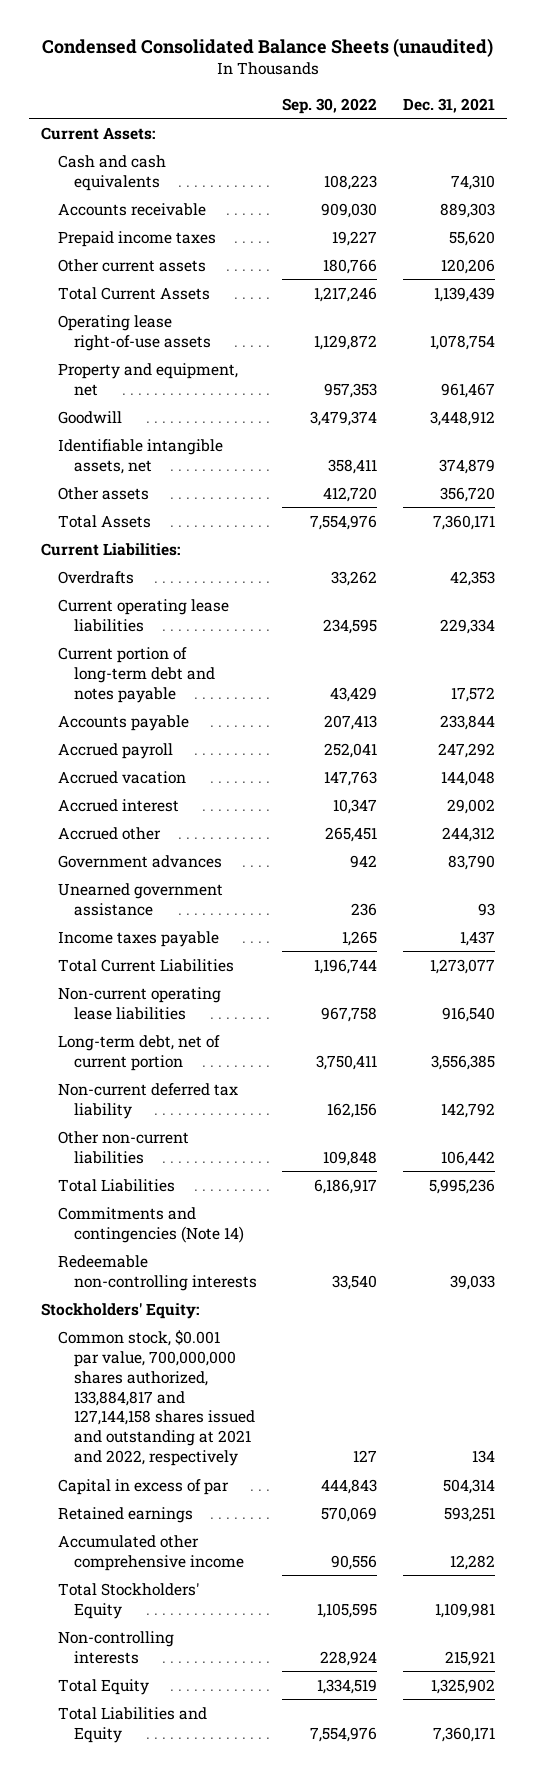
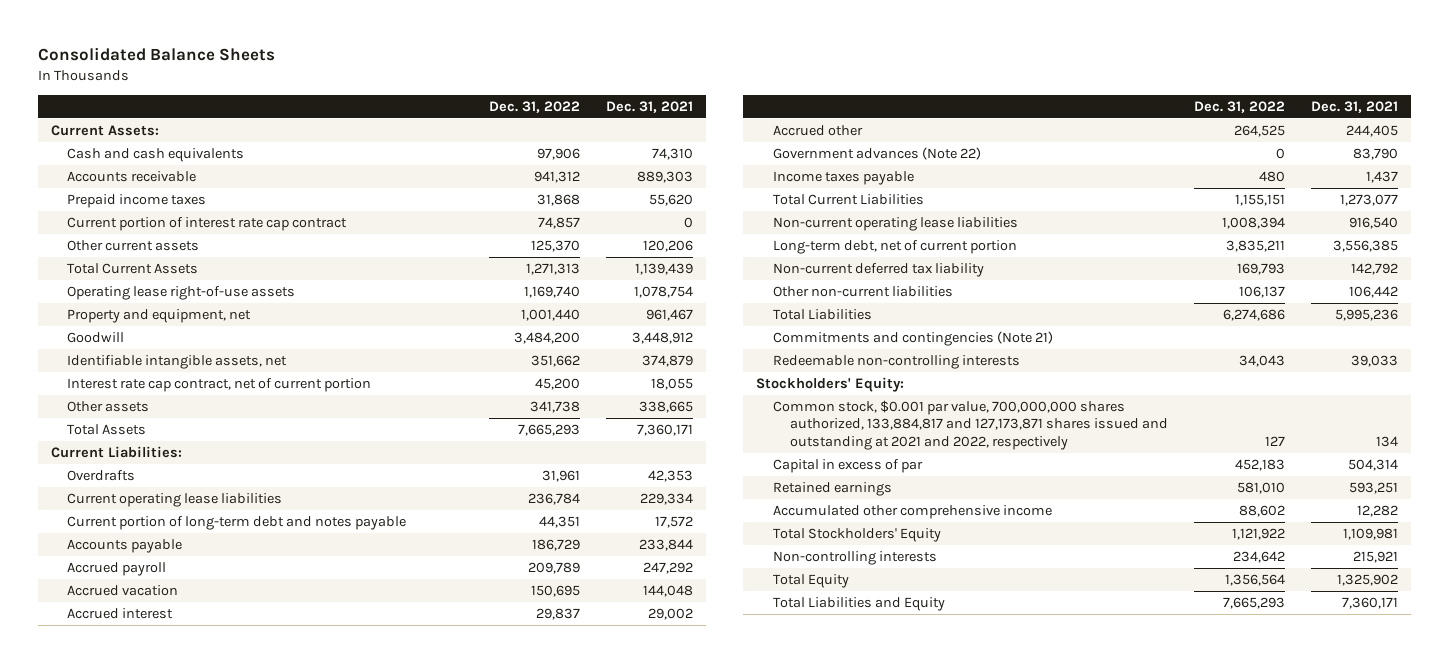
- Condensed Consolidated Balance Sheets (unaudited)
+ Consolidated Balance Sheets
- | Sep. 30, 2022 | Dec. 31, 2021
+ | Dec. 31, 2022 | Dec. 31, 2021
+ Current portion of interest rate cap contract | 74,857 | 0
- Other assets | 412,720 | 356,720
+ Interest rate cap contract, net of current portion | 45,200 | 18,055
+ Other assets | 341,738 | 338,665
- Accrued other | 265,451 | 244,312
- Government advances | 942 | 83,790
- Unearned government assistance | 236 | 93
+ Accrued other | 264,525 | 244,405
+ Government advances (Note 22) | 0 | 83,790
- Commitments and contingencies (Note 14)
+ Commitments and contingencies (Note 21)
- Common stock, $0.001 par value, 700,000,000 shares authorized, 133,884,817 and 127,144,158 shares issued and outstanding at 2021 and 2022, respectively | 127 | 134
+ Common stock, $0.001 par value, 700,000,000 shares authorized, 133,884,817 and 127,173,871 shares issued and outstanding at 2021 and 2022, respectively | 127 | 134

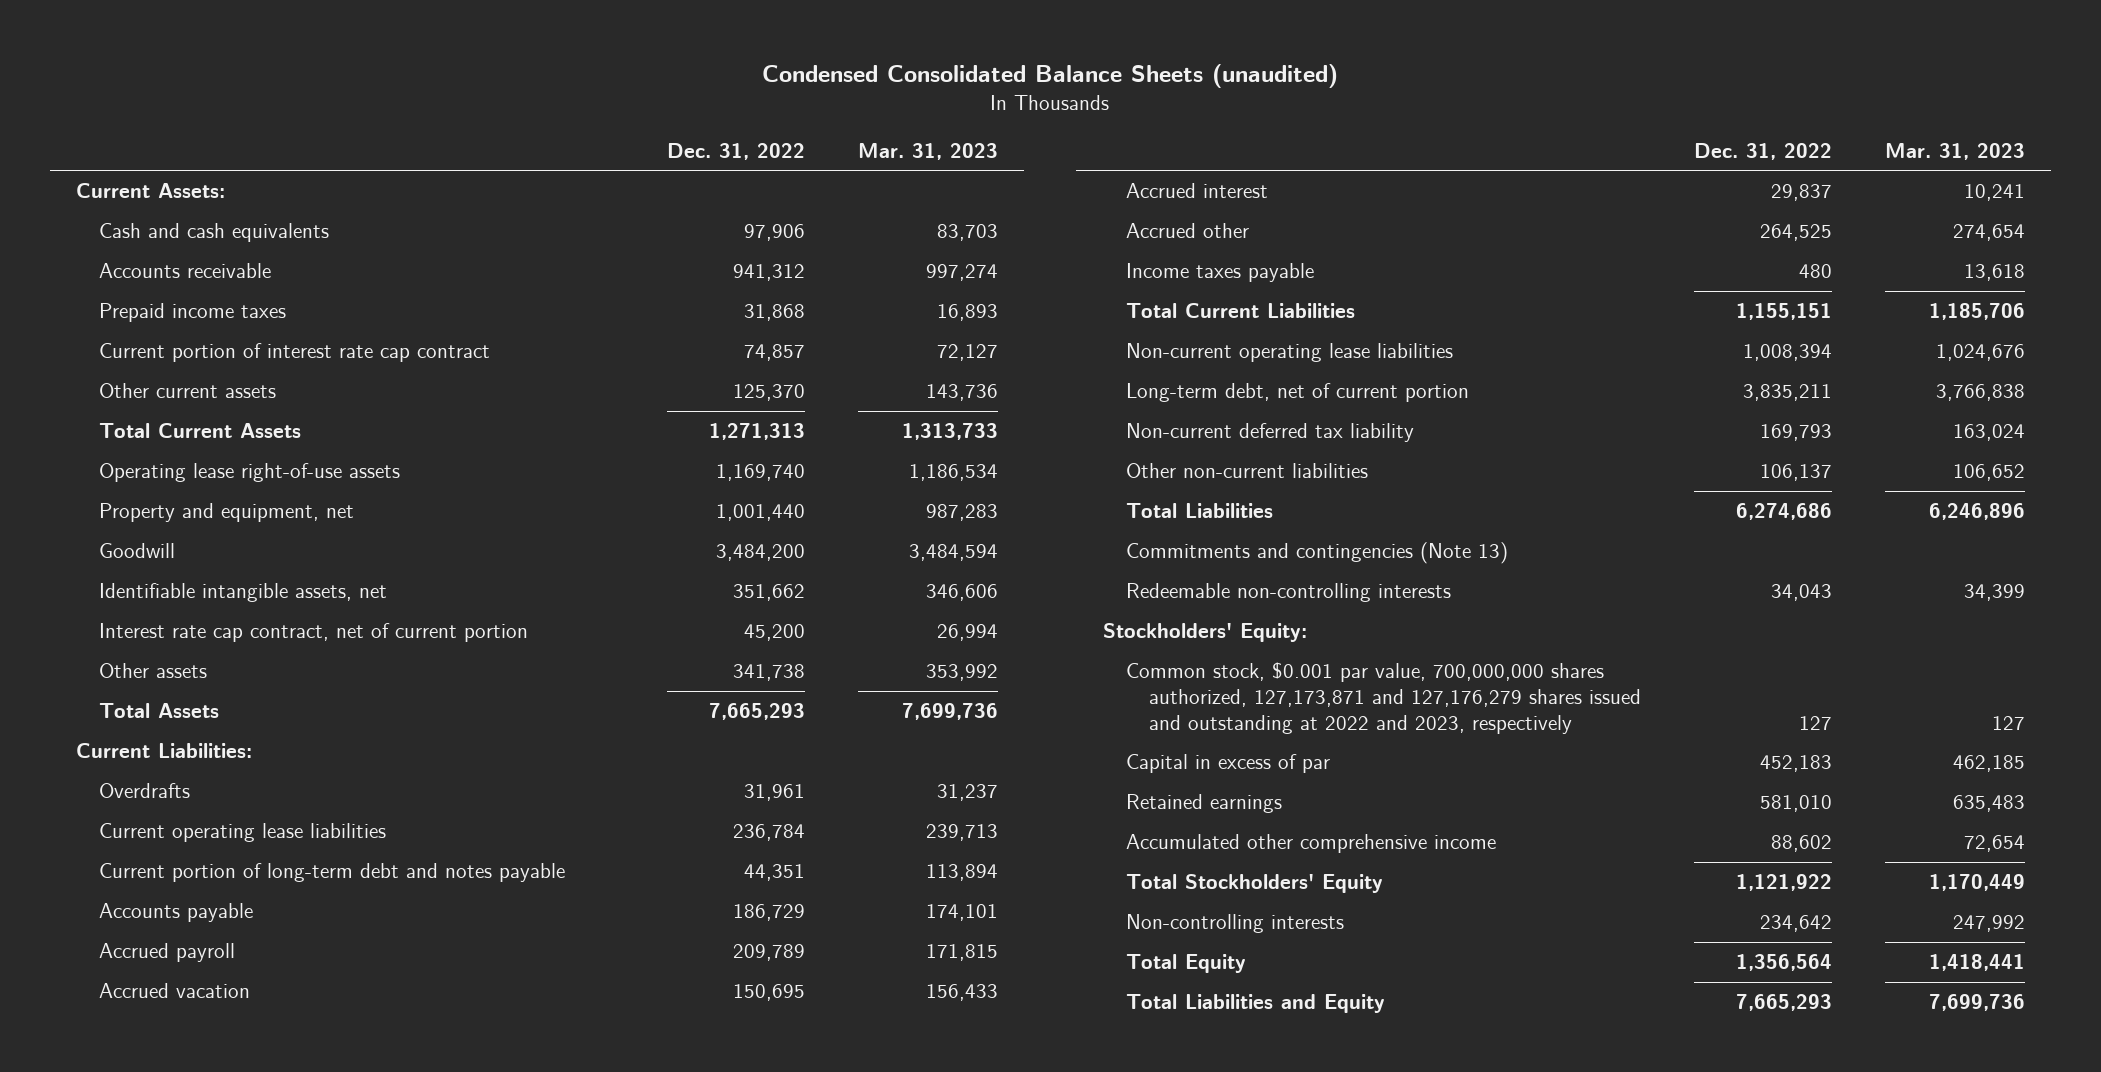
- Consolidated Balance Sheets
+ Condensed Consolidated Balance Sheets (unaudited)
- | Dec. 31, 2022 | Dec. 31, 2021
+ | Dec. 31, 2022 | Mar. 31, 2023
- Government advances (Note 22) | 0 | 83,790
- Commitments and contingencies (Note 21)
+ Commitments and contingencies (Note 13)
- Common stock, $0.001 par value, 700,000,000 shares authorized, 133,884,817 and 127,173,871 shares issued and outstanding at 2021 and 2022, respectively | 127 | 134
+ Common stock, $0.001 par value, 700,000,000 shares authorized, 127,173,871 and 127,176,279 shares issued and outstanding at 2022 and 2023, respectively | 127 | 127

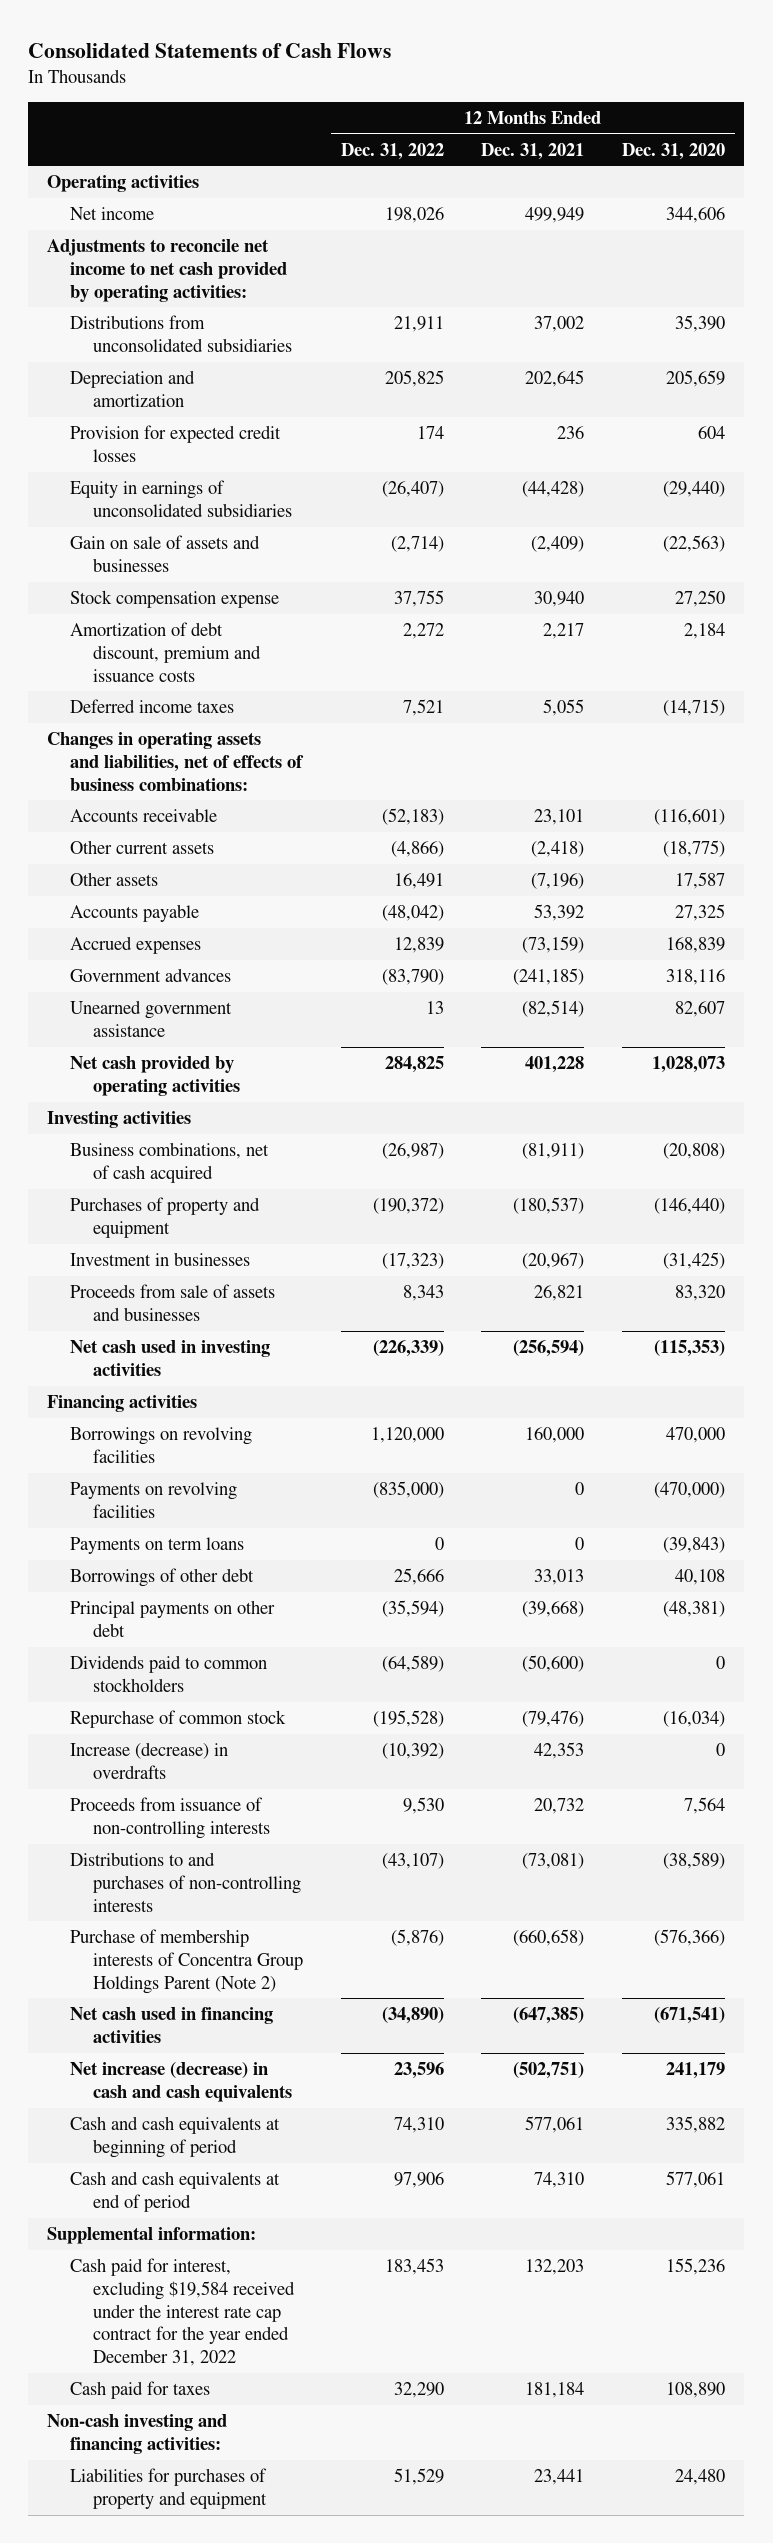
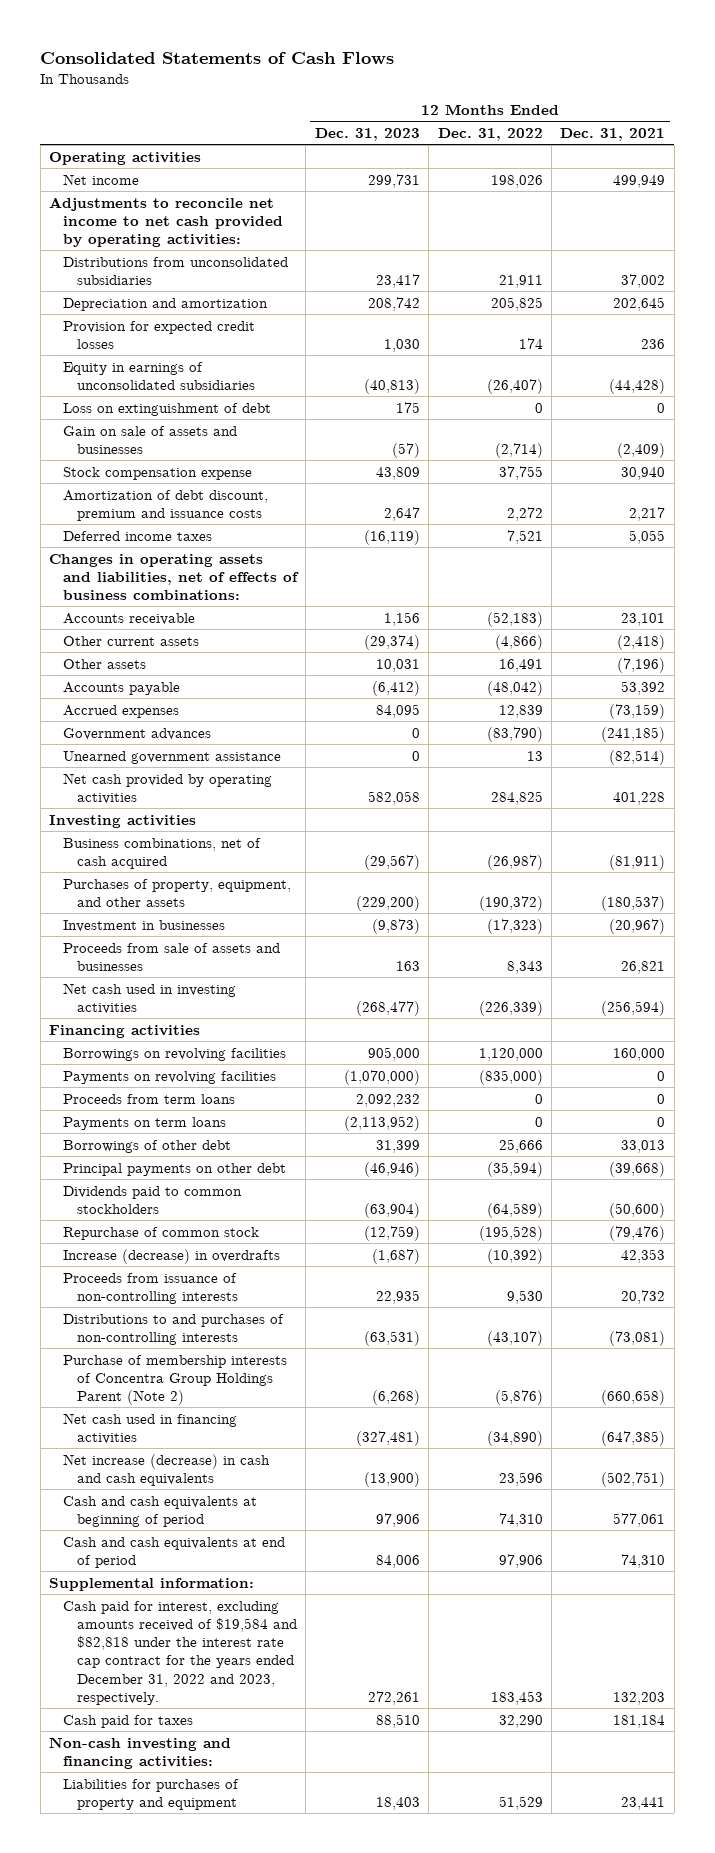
- | 12 Months Ended Dec. 31, 2022 | 12 Months Ended Dec. 31, 2021 | 12 Months Ended Dec. 31, 2020
+ | 12 Months Ended Dec. 31, 2023 | 12 Months Ended Dec. 31, 2022 | 12 Months Ended Dec. 31, 2021
+ Loss on extinguishment of debt | 175 | 0 | 0
- Purchases of property and equipment | (190,372) | (180,537) | (146,440)
+ Purchases of property, equipment, and other assets | (229,200) | (190,372) | (180,537)
+ Proceeds from term loans | 2,092,232 | 0 | 0
- Cash paid for interest, excluding $19,584 received under the interest rate cap contract for the year ended December 31, 2022 | 183,453 | 132,203 | 155,236
+ Cash paid for interest, excluding amounts received of $19,584 and $82,818 under the interest rate cap contract for the years ended December 31, 2022 and 2023, respectively. | 272,261 | 183,453 | 132,203

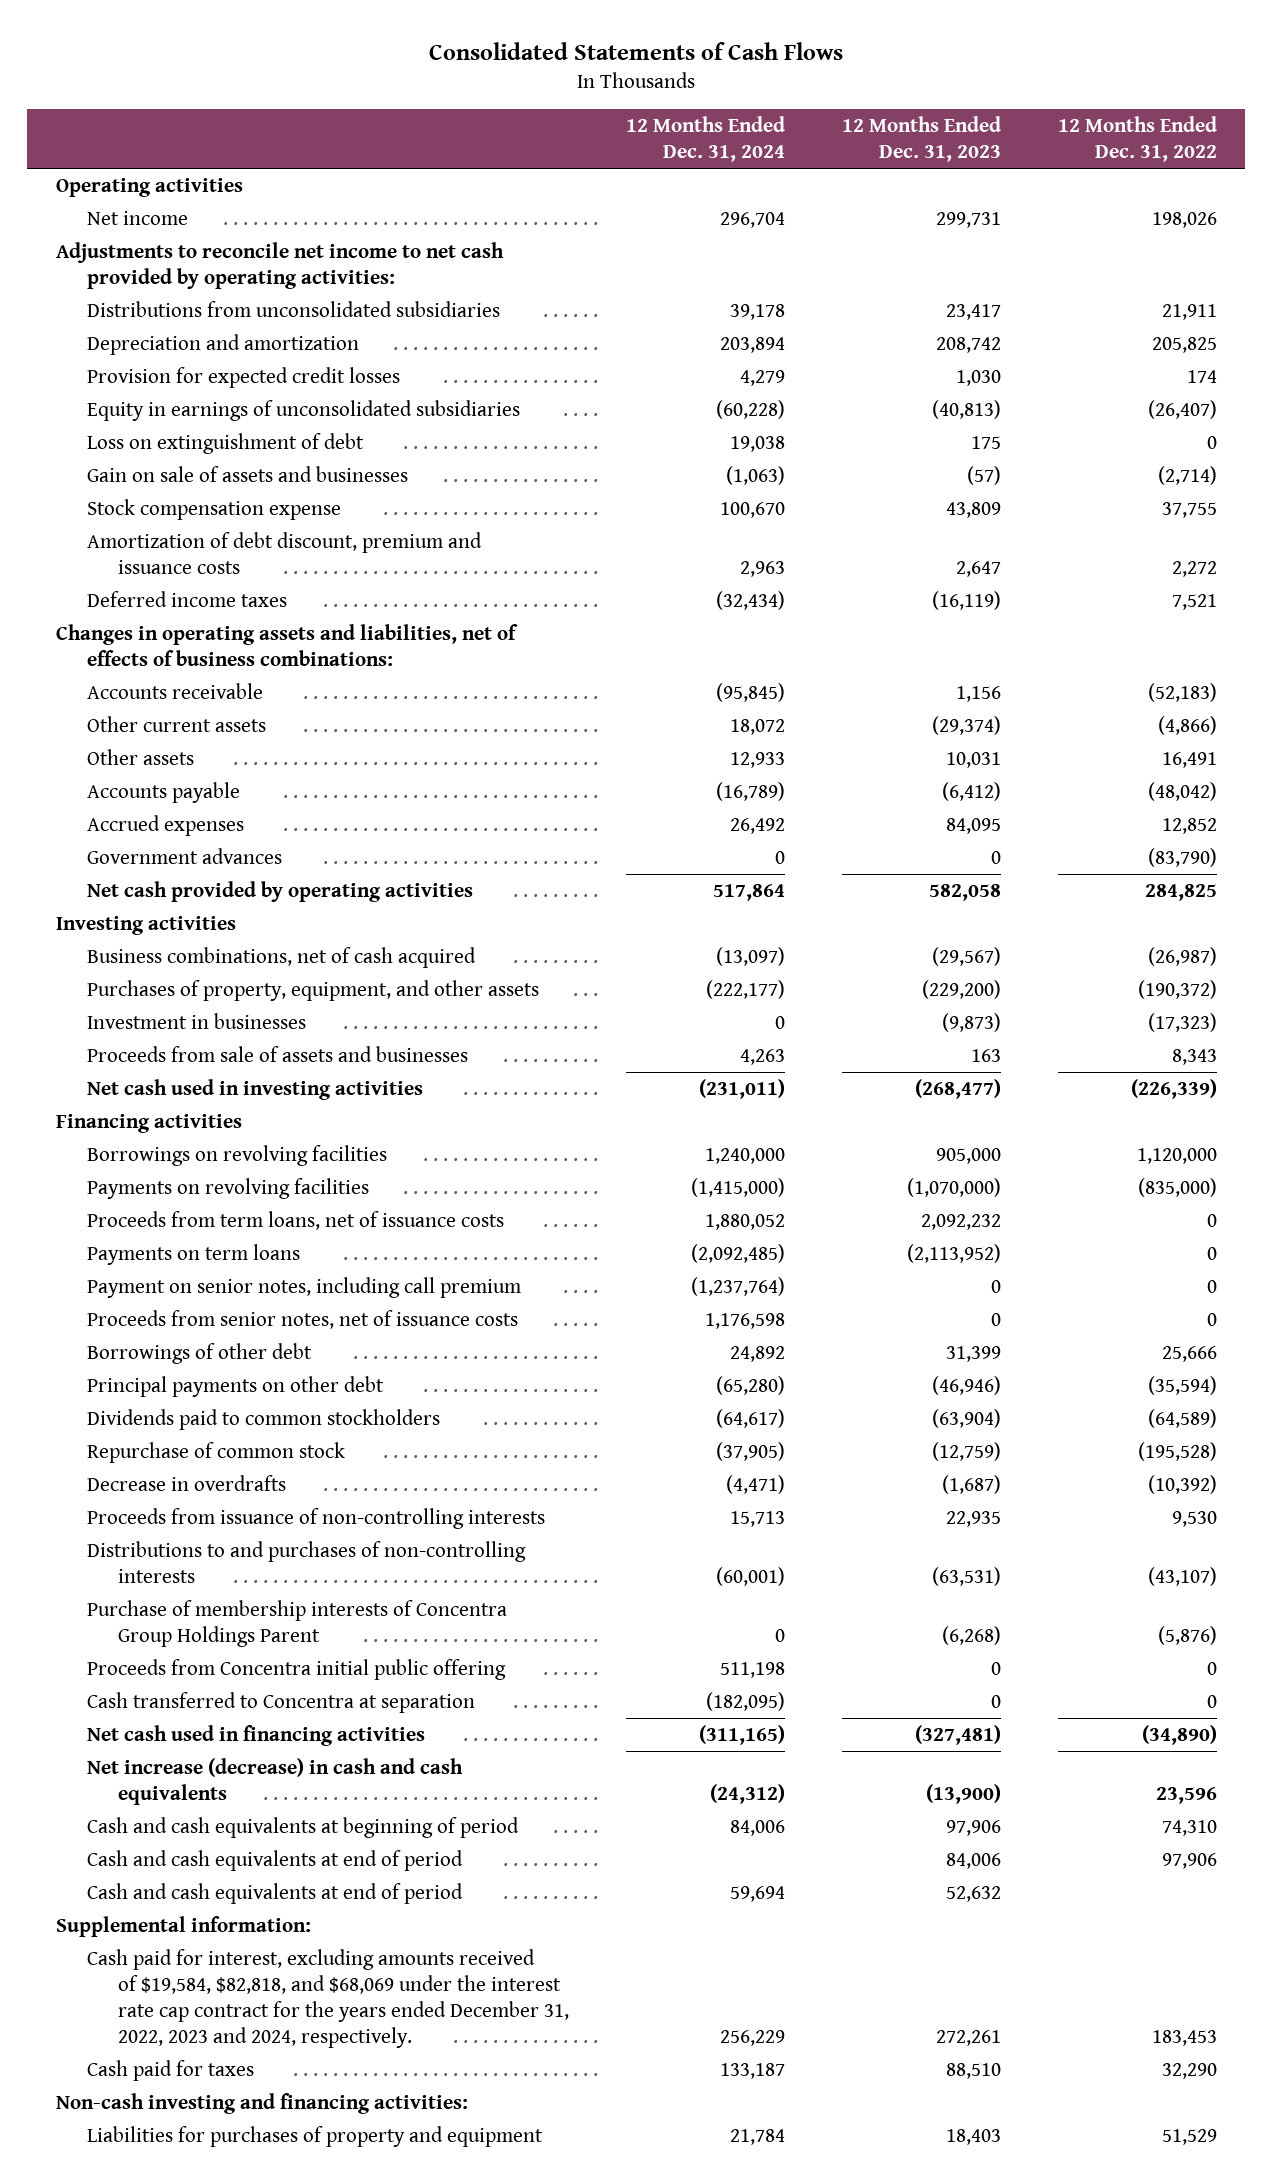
- | 12 Months Ended Dec. 31, 2023 | 12 Months Ended Dec. 31, 2022 | 12 Months Ended Dec. 31, 2021
+ | 12 Months Ended Dec. 31, 2024 | 12 Months Ended Dec. 31, 2023 | 12 Months Ended Dec. 31, 2022
- Accrued expenses | 84,095 | 12,839 | (73,159)
+ Accrued expenses | 26,492 | 84,095 | 12,852
- Unearned government assistance | 0 | 13 | (82,514)
- Proceeds from term loans | 2,092,232 | 0 | 0
+ Proceeds from term loans, net of issuance costs | 1,880,052 | 2,092,232 | 0
+ Payment on senior notes, including call premium | (1,237,764) | 0 | 0
+ Proceeds from senior notes, net of issuance costs | 1,176,598 | 0 | 0
- Increase (decrease) in overdrafts | (1,687) | (10,392) | 42,353
+ Decrease in overdrafts | (4,471) | (1,687) | (10,392)
- Purchase of membership interests of Concentra Group Holdings Parent (Note 2) | (6,268) | (5,876) | (660,658)
+ Purchase of membership interests of Concentra Group Holdings Parent | 0 | (6,268) | (5,876)
+ Proceeds from Concentra initial public offering | 511,198 | 0 | 0
+ Cash transferred to Concentra at separation | (182,095) | 0 | 0
+ Cash and cash equivalents at end of period | 59,694 | 52,632 |
- Cash paid for interest, excluding amounts received of $19,584 and $82,818 under the interest rate cap contract for the years ended December 31, 2022 and 2023, respectively. | 272,261 | 183,453 | 132,203
+ Cash paid for interest, excluding amounts received of $19,584, $82,818, and $68,069 under the interest rate cap contract for the years ended December 31, 2022, 2023 and 2024, respectively. | 256,229 | 272,261 | 183,453

